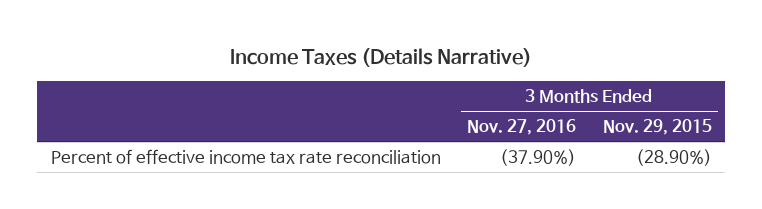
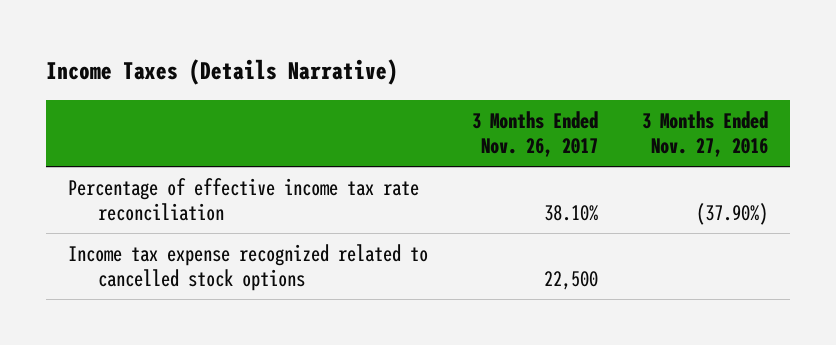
- | 3 Months Ended Nov. 27, 2016 | 3 Months Ended Nov. 29, 2015
+ | 3 Months Ended Nov. 26, 2017 | 3 Months Ended Nov. 27, 2016
- Percent of effective income tax rate reconciliation | (37.90%) | (28.90%)
+ Percentage of effective income tax rate reconciliation | 38.10% | (37.90%)
+ Income tax expense recognized related to cancelled stock options | 22,500 |

